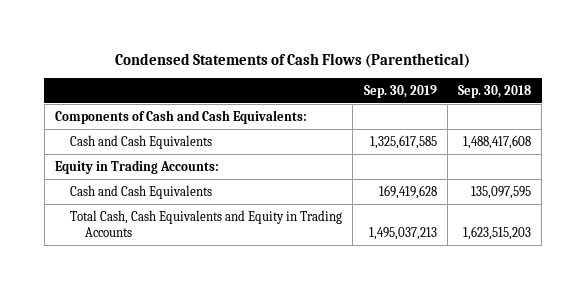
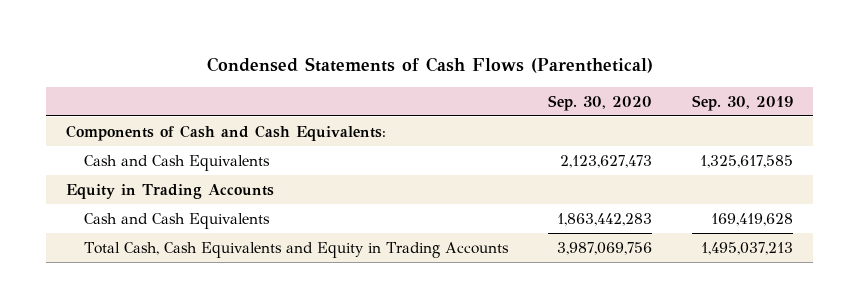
- | Sep. 30, 2019 | Sep. 30, 2018
+ | Sep. 30, 2020 | Sep. 30, 2019
- Equity in Trading Accounts:
+ Equity in Trading Accounts

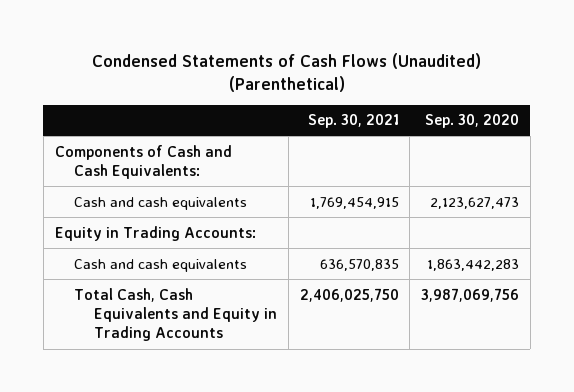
- Condensed Statements of Cash Flows (Parenthetical)
+ Condensed Statements of Cash Flows (Unaudited) (Parenthetical)
- | Sep. 30, 2020 | Sep. 30, 2019
+ | Sep. 30, 2021 | Sep. 30, 2020
- Cash and Cash Equivalents | 2,123,627,473 | 1,325,617,585
- Equity in Trading Accounts
- Cash and Cash Equivalents | 1,863,442,283 | 169,419,628
+ Cash and cash equivalents | 1,769,454,915 | 2,123,627,473
+ Equity in Trading Accounts:
+ Cash and cash equivalents | 636,570,835 | 1,863,442,283

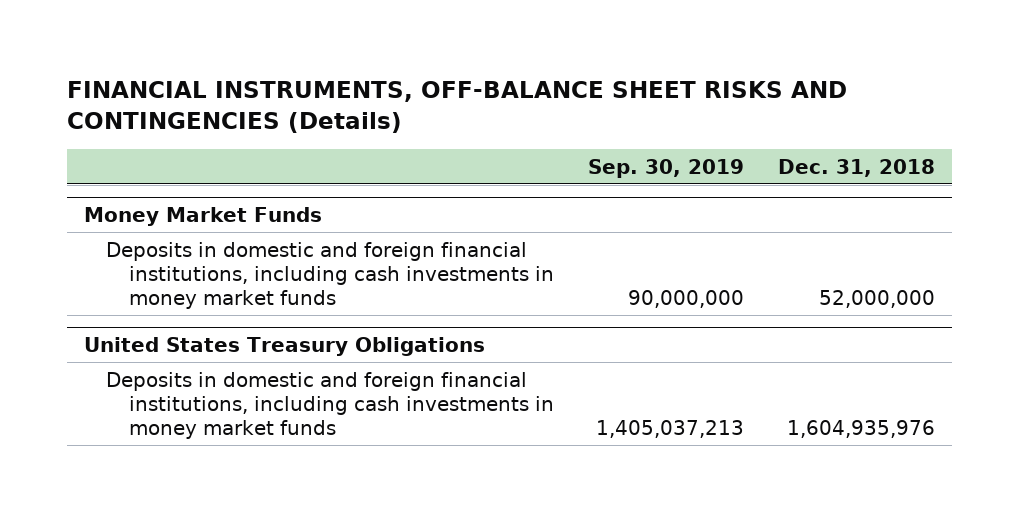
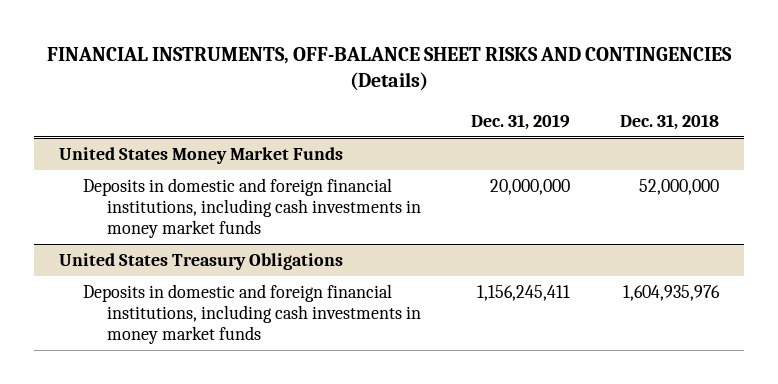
- | Sep. 30, 2019 | Dec. 31, 2018
+ | Dec. 31, 2019 | Dec. 31, 2018
- Money Market Funds
+ United States Money Market Funds

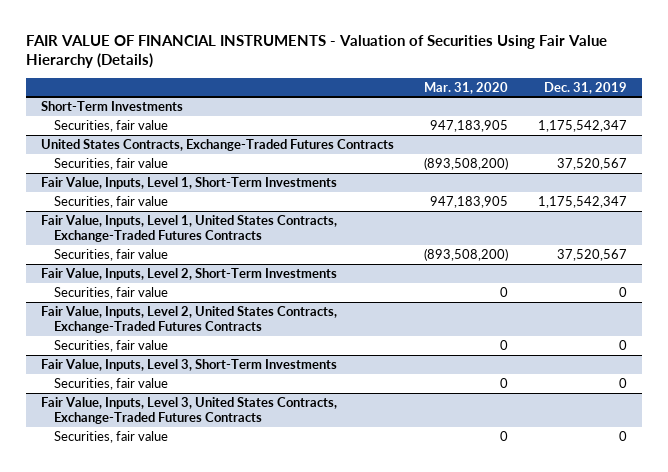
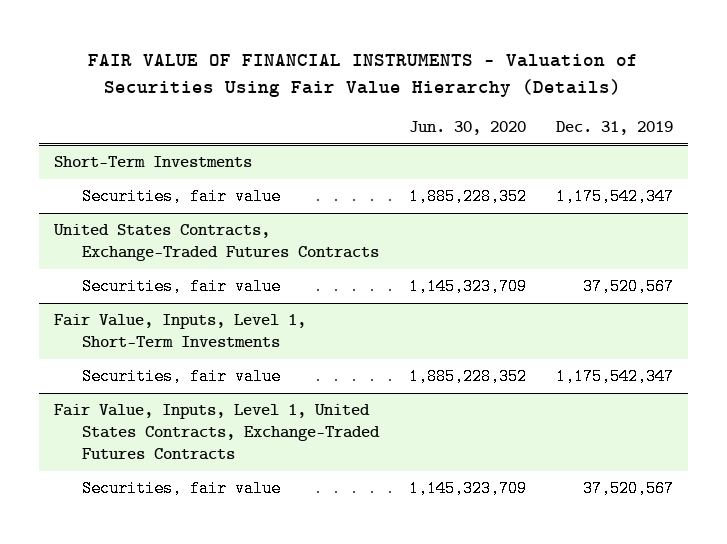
- | Mar. 31, 2020 | Dec. 31, 2019
+ | Jun. 30, 2020 | Dec. 31, 2019
- Fair Value, Inputs, Level 2, Short-Term Investments
- Securities, fair value | 0 | 0
- Fair Value, Inputs, Level 2, United States Contracts, Exchange-Traded Futures Contracts
- Securities, fair value | 0 | 0
- Fair Value, Inputs, Level 3, Short-Term Investments
- Securities, fair value | 0 | 0
- Fair Value, Inputs, Level 3, United States Contracts, Exchange-Traded Futures Contracts
- Securities, fair value | 0 | 0

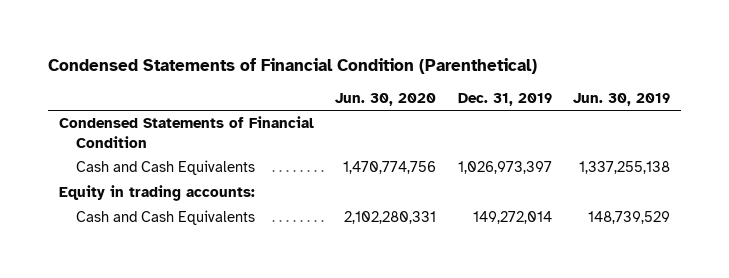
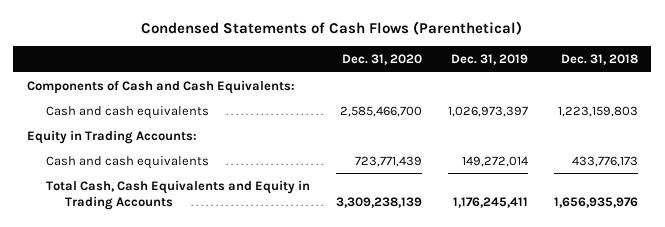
- Condensed Statements of Financial Condition (Parenthetical)
+ Condensed Statements of Cash Flows (Parenthetical)
- | Jun. 30, 2020 | Dec. 31, 2019 | Jun. 30, 2019
+ | Dec. 31, 2020 | Dec. 31, 2019 | Dec. 31, 2018
- Condensed Statements of Financial Condition
- Cash and Cash Equivalents | 1,470,774,756 | 1,026,973,397 | 1,337,255,138
- Equity in trading accounts:
- Cash and Cash Equivalents | 2,102,280,331 | 149,272,014 | 148,739,529
+ Components of Cash and Cash Equivalents:
+ Cash and cash equivalents | 2,585,466,700 | 1,026,973,397 | 1,223,159,803
+ Equity in Trading Accounts:
+ Cash and cash equivalents | 723,771,439 | 149,272,014 | 433,776,173
+ Total Cash, Cash Equivalents and Equity in Trading Accounts | 3,309,238,139 | 1,176,245,411 | 1,656,935,976

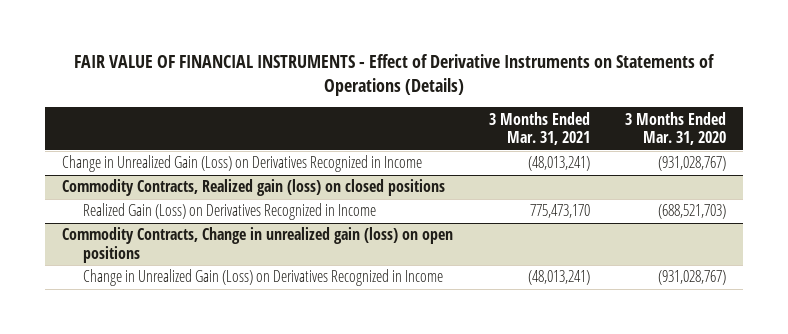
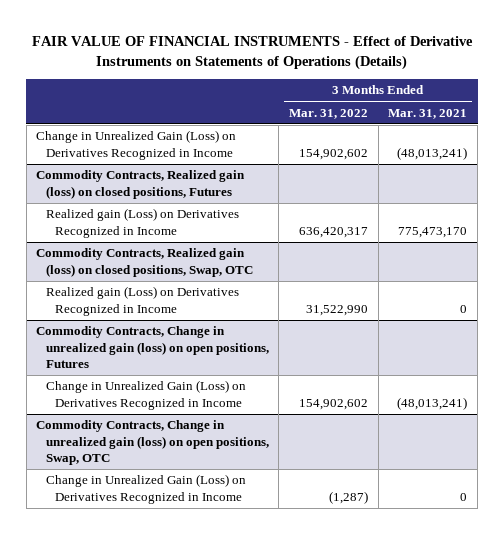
- | 3 Months Ended Mar. 31, 2021 | 3 Months Ended Mar. 31, 2020
+ | 3 Months Ended Mar. 31, 2022 | 3 Months Ended Mar. 31, 2021
- Commodity Contracts, Realized gain (loss) on closed positions
- Realized Gain (Loss) on Derivatives Recognized in Income | 775,473,170 | (688,521,703)
- Commodity Contracts, Change in unrealized gain (loss) on open positions
+ Commodity Contracts, Realized gain (loss) on closed positions, Futures
+ Realized gain (Loss) on Derivatives Recognized in Income | 636,420,317 | 775,473,170
+ Commodity Contracts, Realized gain (loss) on closed positions, Swap, OTC
+ Realized gain (Loss) on Derivatives Recognized in Income | 31,522,990 | 0
+ Commodity Contracts, Change in unrealized gain (loss) on open positions, Futures
+ Commodity Contracts, Change in unrealized gain (loss) on open positions, Swap, OTC
+ Change in Unrealized Gain (Loss) on Derivatives Recognized in Income | (1,287) | 0

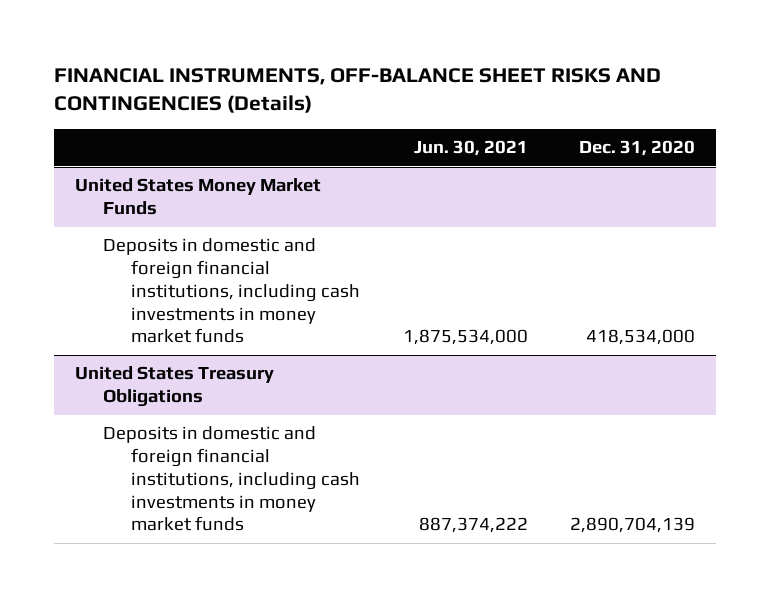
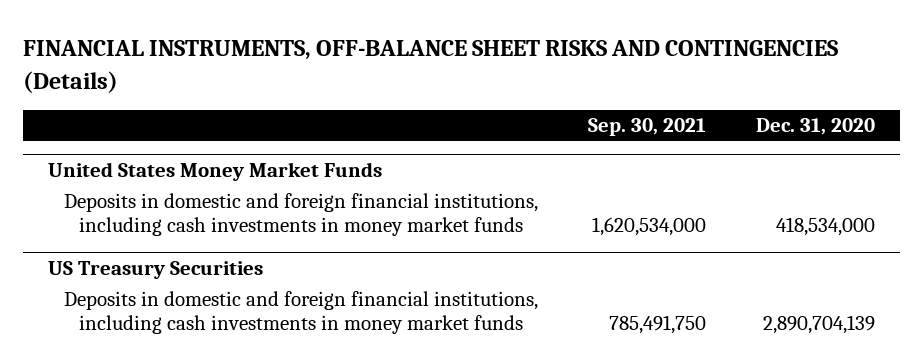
- | Jun. 30, 2021 | Dec. 31, 2020
+ | Sep. 30, 2021 | Dec. 31, 2020
- United States Treasury Obligations
+ US Treasury Securities

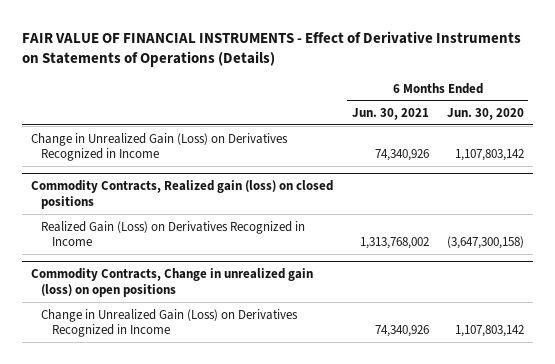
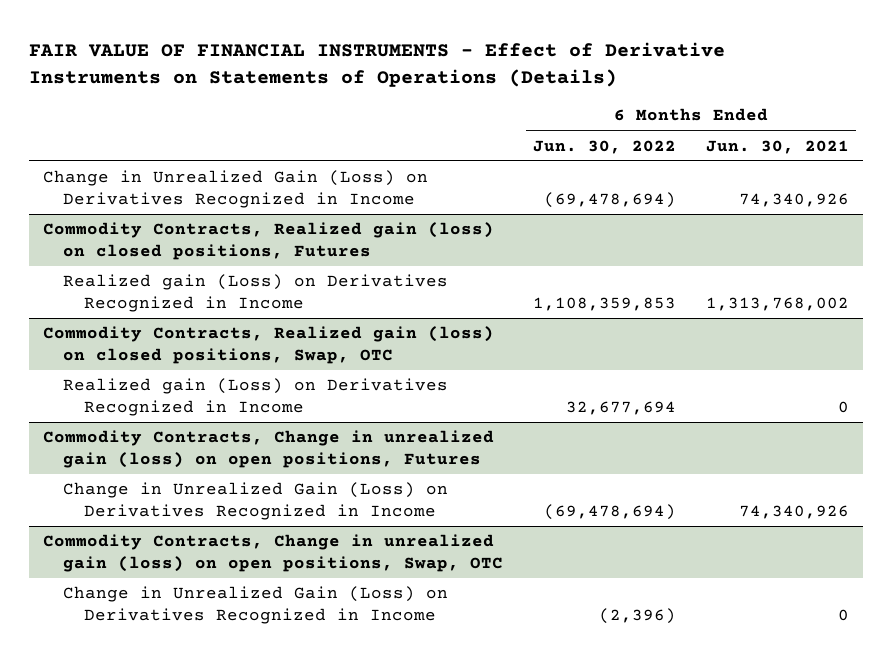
- | 6 Months Ended Jun. 30, 2021 | 6 Months Ended Jun. 30, 2020
+ | 6 Months Ended Jun. 30, 2022 | 6 Months Ended Jun. 30, 2021
- Commodity Contracts, Realized gain (loss) on closed positions
- Realized Gain (Loss) on Derivatives Recognized in Income | 1,313,768,002 | (3,647,300,158)
- Commodity Contracts, Change in unrealized gain (loss) on open positions
+ Commodity Contracts, Realized gain (loss) on closed positions, Futures
+ Realized gain (Loss) on Derivatives Recognized in Income | 1,108,359,853 | 1,313,768,002
+ Commodity Contracts, Realized gain (loss) on closed positions, Swap, OTC
+ Realized gain (Loss) on Derivatives Recognized in Income | 32,677,694 | 0
+ Commodity Contracts, Change in unrealized gain (loss) on open positions, Futures
+ Commodity Contracts, Change in unrealized gain (loss) on open positions, Swap, OTC
+ Change in Unrealized Gain (Loss) on Derivatives Recognized in Income | (2,396) | 0

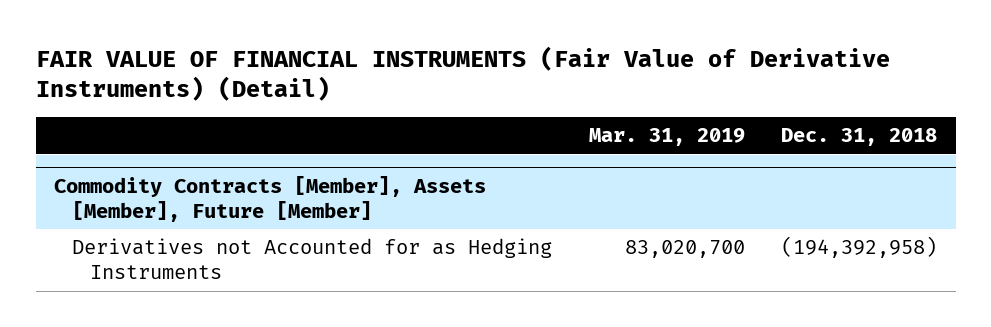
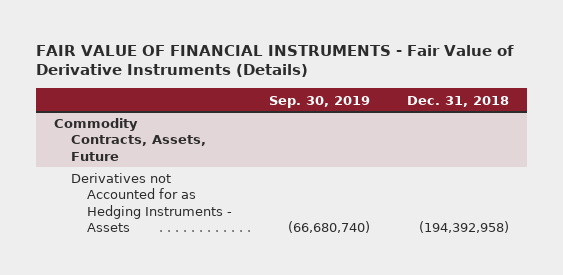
- FAIR VALUE OF FINANCIAL INSTRUMENTS (Fair Value of Derivative Instruments) (Detail)
+ FAIR VALUE OF FINANCIAL INSTRUMENTS - Fair Value of Derivative Instruments (Details)
- | Mar. 31, 2019 | Dec. 31, 2018
+ | Sep. 30, 2019 | Dec. 31, 2018
- Commodity Contracts [Member], Assets [Member], Future [Member]
- Derivatives not Accounted for as Hedging Instruments | 83,020,700 | (194,392,958)
+ Commodity Contracts, Assets, Future
+ Derivatives not Accounted for as Hedging Instruments - Assets | (66,680,740) | (194,392,958)

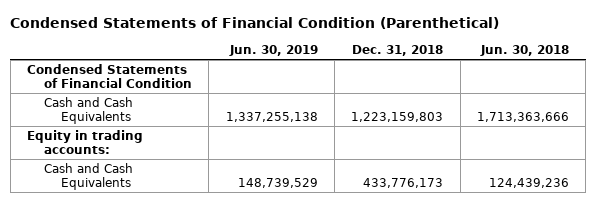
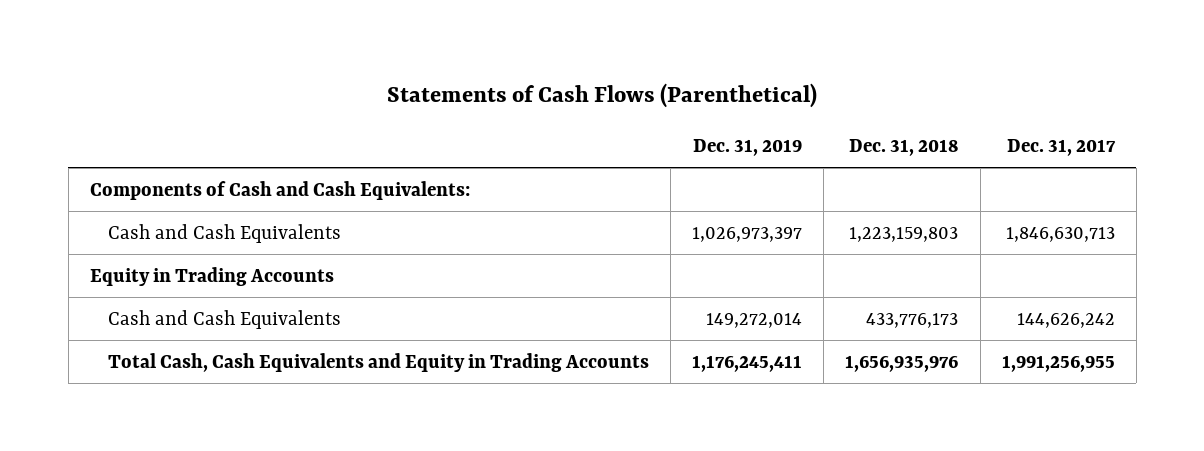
- Condensed Statements of Financial Condition (Parenthetical)
+ Statements of Cash Flows (Parenthetical)
- | Jun. 30, 2019 | Dec. 31, 2018 | Jun. 30, 2018
+ | Dec. 31, 2019 | Dec. 31, 2018 | Dec. 31, 2017
- Condensed Statements of Financial Condition
+ Components of Cash and Cash Equivalents:
- Equity in trading accounts:
+ Equity in Trading Accounts
+ Total Cash, Cash Equivalents and Equity in Trading Accounts | 1,176,245,411 | 1,656,935,976 | 1,991,256,955

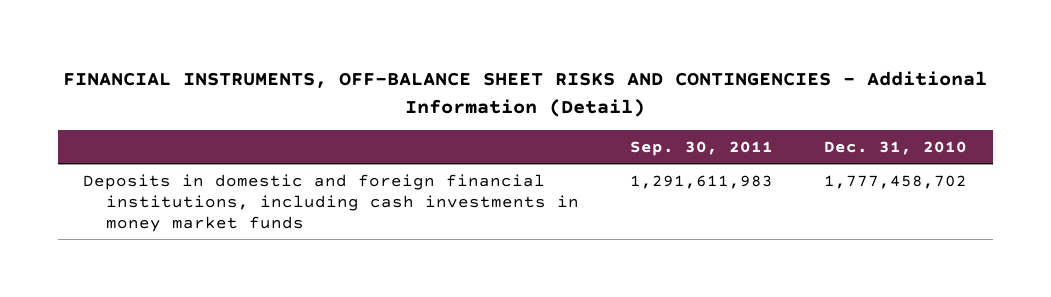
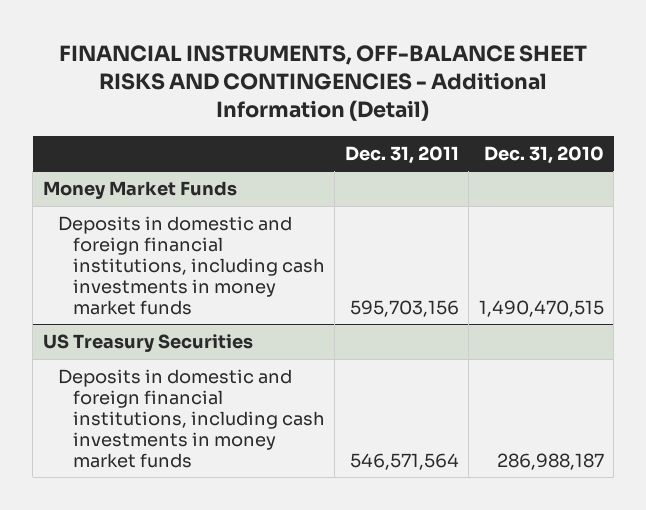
- | Sep. 30, 2011 | Dec. 31, 2010
+ | Dec. 31, 2011 | Dec. 31, 2010
- Deposits in domestic and foreign financial institutions, including cash investments in money market funds | 1,291,611,983 | 1,777,458,702
+ Money Market Funds
+ Deposits in domestic and foreign financial institutions, including cash investments in money market funds | 595,703,156 | 1,490,470,515
+ US Treasury Securities
+ Deposits in domestic and foreign financial institutions, including cash investments in money market funds | 546,571,564 | 286,988,187

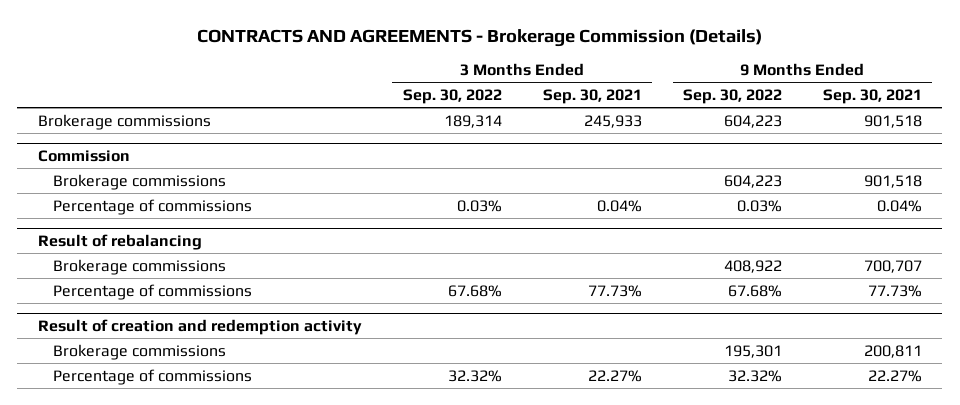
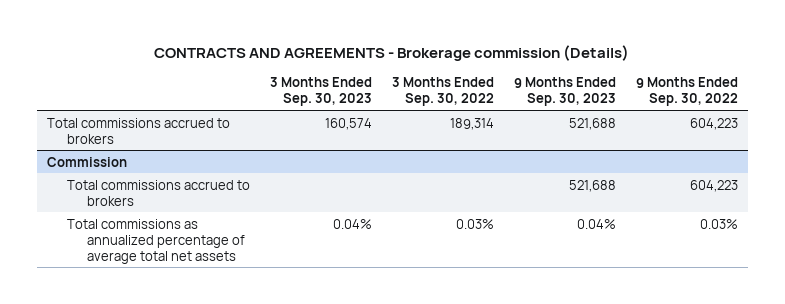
- CONTRACTS AND AGREEMENTS - Brokerage Commission (Details)
+ CONTRACTS AND AGREEMENTS - Brokerage commission (Details)
- | 3 Months Ended Sep. 30, 2022 | 3 Months Ended Sep. 30, 2021 | 9 Months Ended Sep. 30, 2022 | 9 Months Ended Sep. 30, 2021
+ | 3 Months Ended Sep. 30, 2023 | 3 Months Ended Sep. 30, 2022 | 9 Months Ended Sep. 30, 2023 | 9 Months Ended Sep. 30, 2022
- Brokerage commissions | 189,314 | 245,933 | 604,223 | 901,518
+ Total commissions accrued to brokers | 160,574 | 189,314 | 521,688 | 604,223
@ Commission
- Brokerage commissions | | | 604,223 | 901,518
- Percentage of commissions | 0.03% | 0.04% | 0.03% | 0.04%
- Result of rebalancing
- Brokerage commissions | | | 408,922 | 700,707
- Percentage of commissions | 67.68% | 77.73% | 67.68% | 77.73%
- Result of creation and redemption activity
- Brokerage commissions | | | 195,301 | 200,811
- Percentage of commissions | 32.32% | 22.27% | 32.32% | 22.27%
@ Commission
+ Total commissions accrued to brokers | | | 521,688 | 604,223
+ Total commissions as annualized percentage of average total net assets | 0.04% | 0.03% | 0.04% | 0.03%

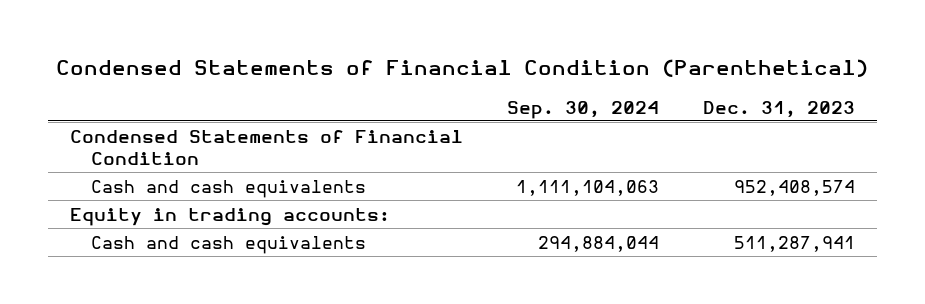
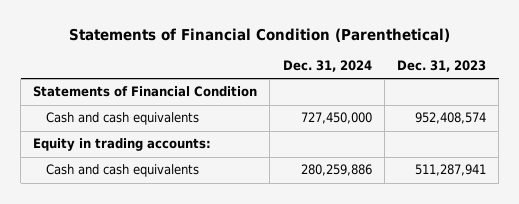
- Condensed Statements of Financial Condition (Parenthetical)
+ Statements of Financial Condition (Parenthetical)
- | Sep. 30, 2024 | Dec. 31, 2023
+ | Dec. 31, 2024 | Dec. 31, 2023
- Condensed Statements of Financial Condition
+ Statements of Financial Condition

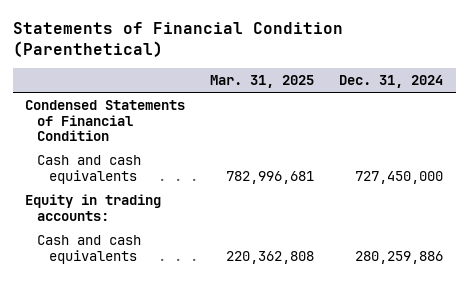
- | Dec. 31, 2024 | Dec. 31, 2023
+ | Mar. 31, 2025 | Dec. 31, 2024
- Statements of Financial Condition
+ Condensed Statements of Financial Condition

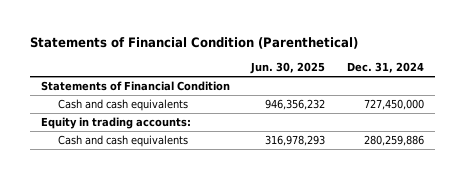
- | Mar. 31, 2025 | Dec. 31, 2024
+ | Jun. 30, 2025 | Dec. 31, 2024
- Condensed Statements of Financial Condition
+ Statements of Financial Condition

